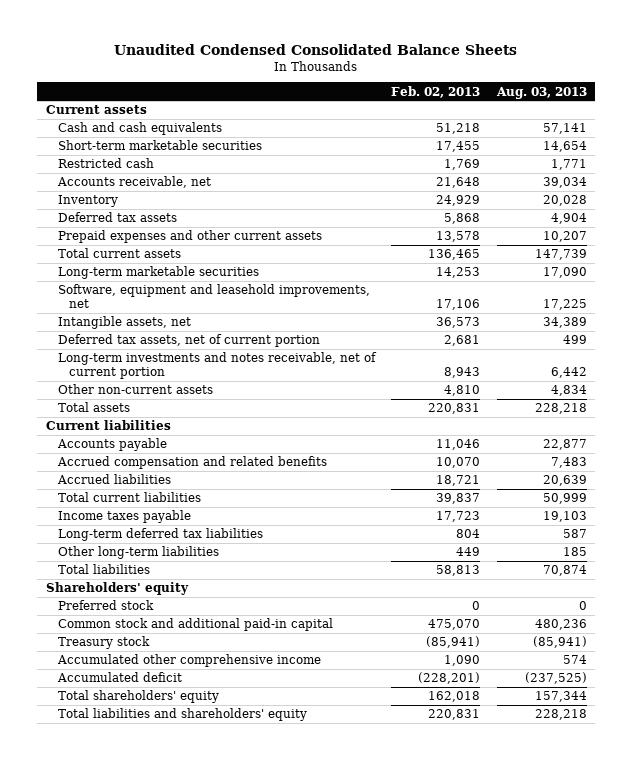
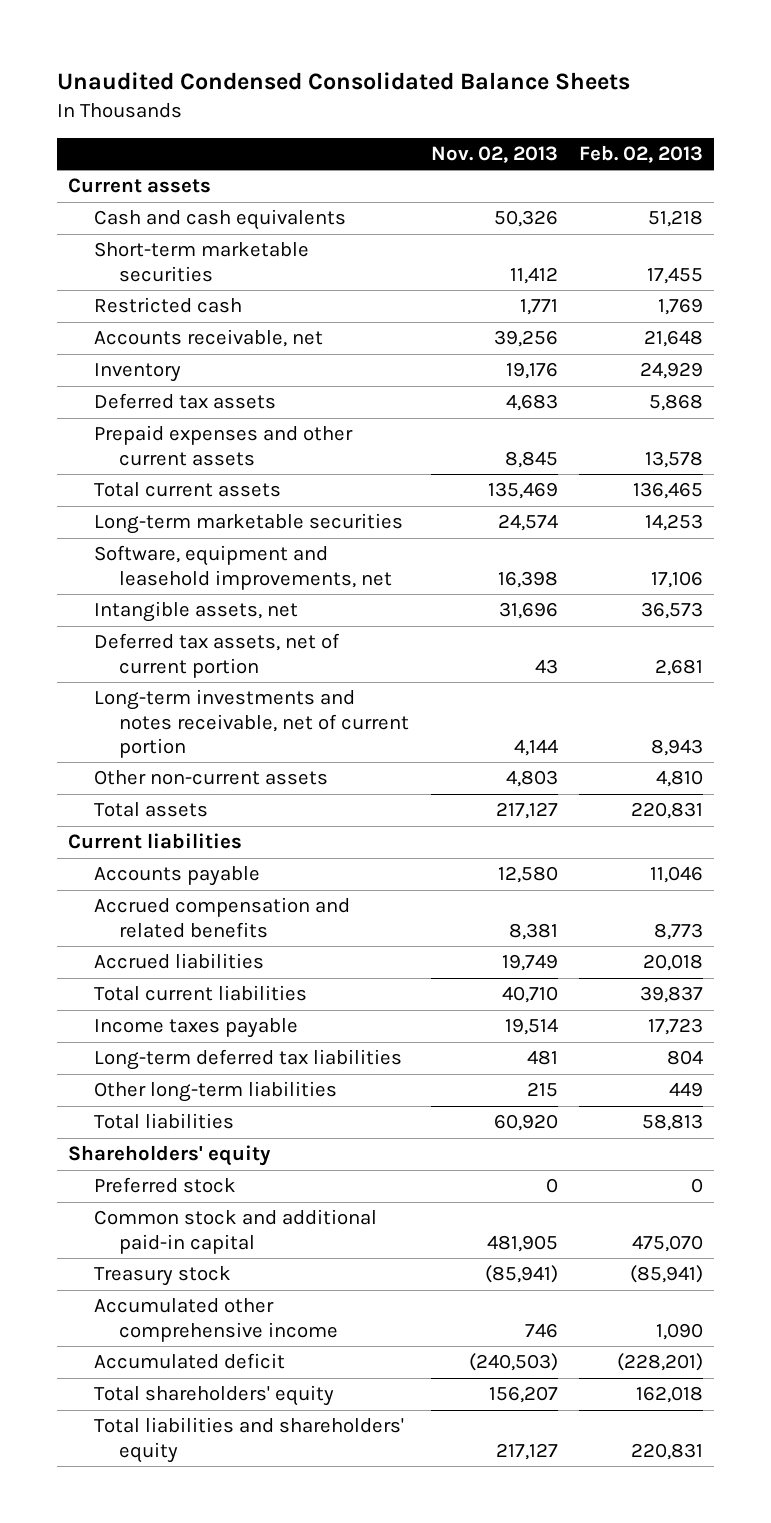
- | Feb. 02, 2013 | Aug. 03, 2013
+ | Nov. 02, 2013 | Feb. 02, 2013
- Accrued compensation and related benefits | 10,070 | 7,483
- Accrued liabilities | 18,721 | 20,639
+ Accrued compensation and related benefits | 8,381 | 8,773
+ Accrued liabilities | 19,749 | 20,018

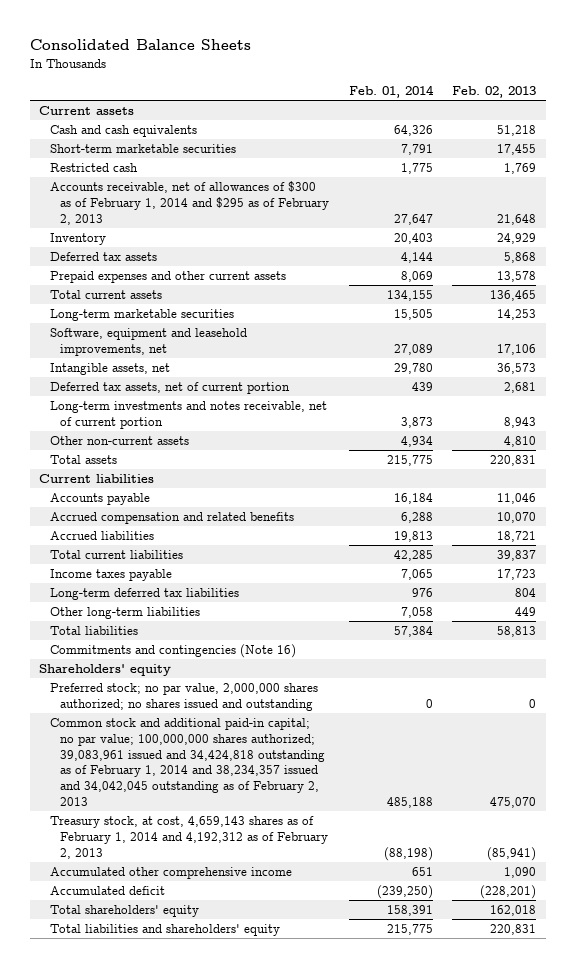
- Unaudited Condensed Consolidated Balance Sheets
+ Consolidated Balance Sheets
- | Nov. 02, 2013 | Feb. 02, 2013
+ | Feb. 01, 2014 | Feb. 02, 2013
- Accounts receivable, net | 39,256 | 21,648
+ Accounts receivable, net of allowances of $300 as of February 1, 2014 and $295 as of February 2, 2013 | 27,647 | 21,648
- Accrued compensation and related benefits | 8,381 | 8,773
- Accrued liabilities | 19,749 | 20,018
+ Accrued compensation and related benefits | 6,288 | 10,070
+ Accrued liabilities | 19,813 | 18,721
+ Commitments and contingencies (Note 16)
- Preferred stock | 0 | 0
- Common stock and additional paid-in capital | 481,905 | 475,070
- Treasury stock | (85,941) | (85,941)
+ Preferred stock; no par value, 2,000,000 shares authorized; no shares issued and outstanding | 0 | 0
+ Common stock and additional paid-in capital; no par value; 100,000,000 shares authorized; 39,083,961 issued and 34,424,818 outstanding as of February 1, 2014 and 38,234,357 issued and 34,042,045 outstanding as of February 2, 2013 | 485,188 | 475,070
+ Treasury stock, at cost, 4,659,143 shares as of February 1, 2014 and 4,192,312 as of February 2, 2013 | (88,198) | (85,941)

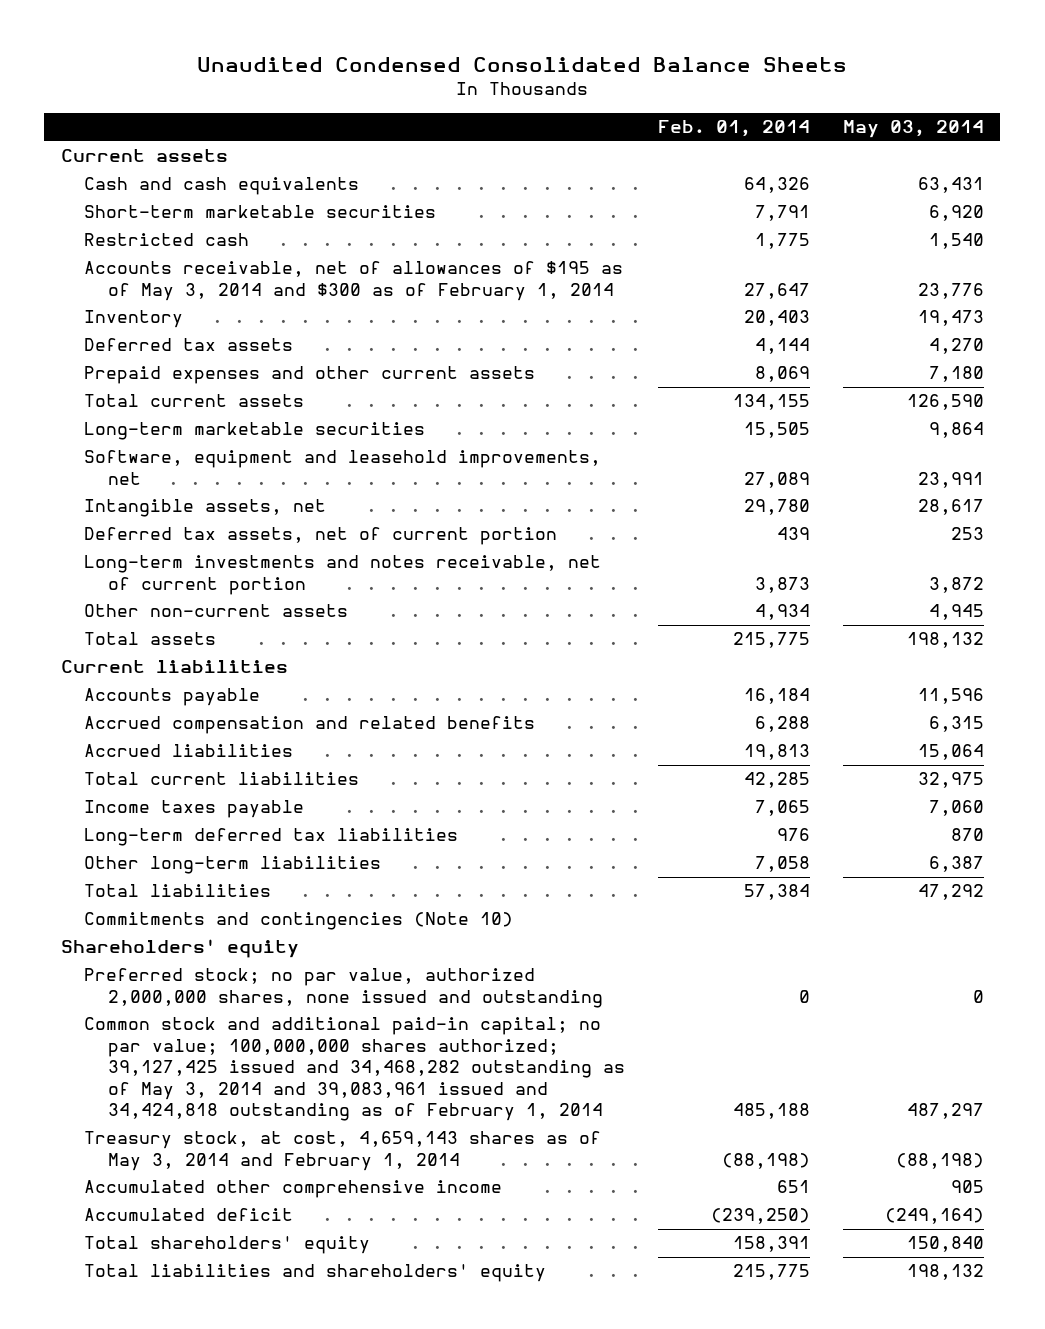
- Consolidated Balance Sheets
+ Unaudited Condensed Consolidated Balance Sheets
- | Feb. 01, 2014 | Feb. 02, 2013
+ | Feb. 01, 2014 | May 03, 2014
- Accounts receivable, net of allowances of $300 as of February 1, 2014 and $295 as of February 2, 2013 | 27,647 | 21,648
+ Accounts receivable, net of allowances of $195 as of May 3, 2014 and $300 as of February 1, 2014 | 27,647 | 23,776
- Commitments and contingencies (Note 16)
+ Commitments and contingencies (Note 10)
- Preferred stock; no par value, 2,000,000 shares authorized; no shares issued and outstanding | 0 | 0
- Common stock and additional paid-in capital; no par value; 100,000,000 shares authorized; 39,083,961 issued and 34,424,818 outstanding as of February 1, 2014 and 38,234,357 issued and 34,042,045 outstanding as of February 2, 2013 | 485,188 | 475,070
- Treasury stock, at cost, 4,659,143 shares as of February 1, 2014 and 4,192,312 as of February 2, 2013 | (88,198) | (85,941)
+ Preferred stock; no par value, authorized 2,000,000 shares, none issued and outstanding | 0 | 0
+ Common stock and additional paid-in capital; no par value; 100,000,000 shares authorized; 39,127,425 issued and 34,468,282 outstanding as of May 3, 2014 and 39,083,961 issued and 34,424,818 outstanding as of February 1, 2014 | 485,188 | 487,297
+ Treasury stock, at cost, 4,659,143 shares as of May 3, 2014 and February 1, 2014 | (88,198) | (88,198)

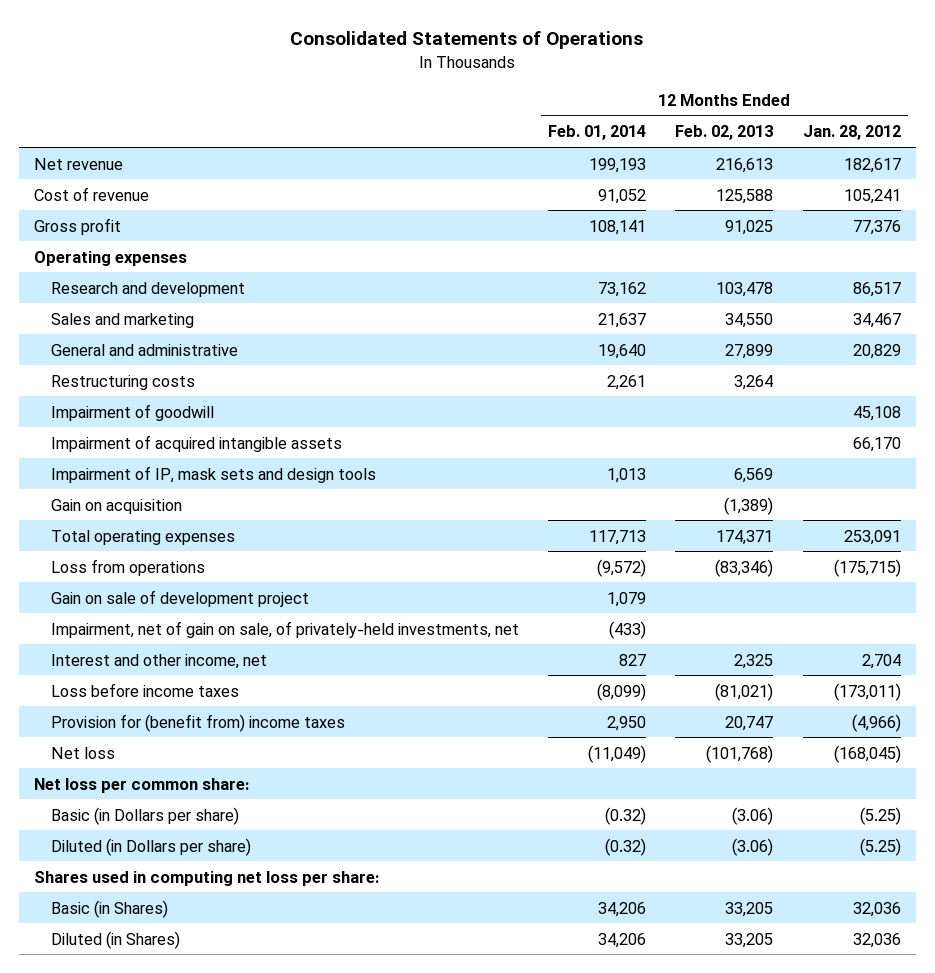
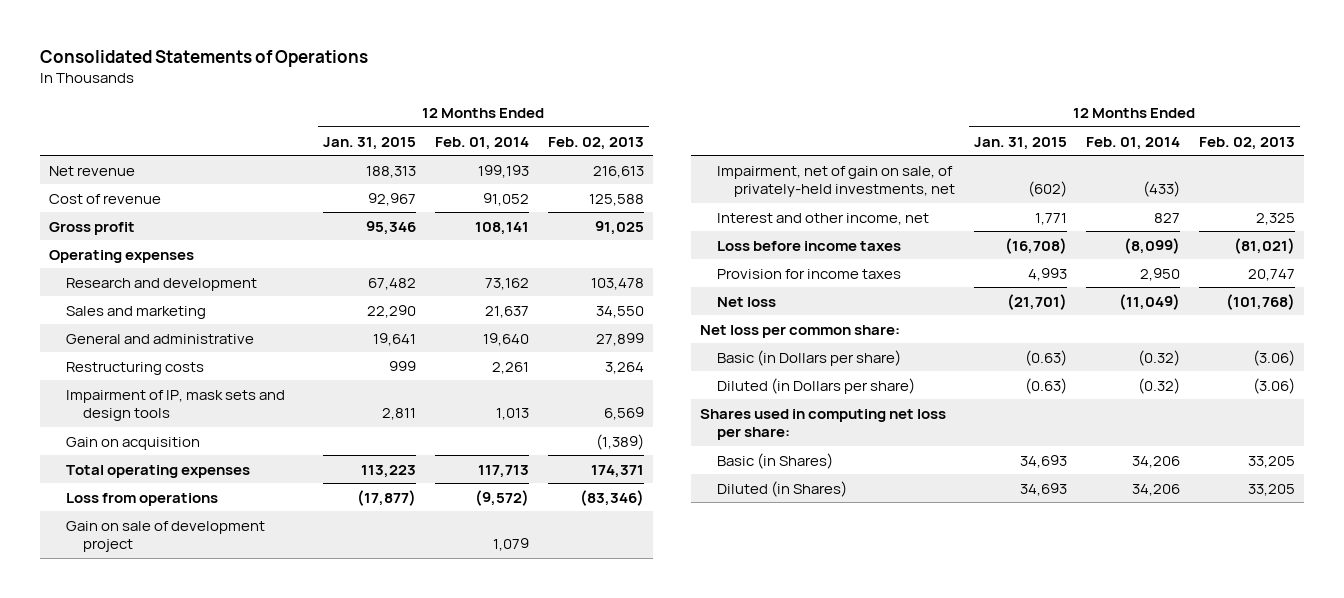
- | 12 Months Ended Feb. 01, 2014 | 12 Months Ended Feb. 02, 2013 | 12 Months Ended Jan. 28, 2012
+ | 12 Months Ended Jan. 31, 2015 | 12 Months Ended Feb. 01, 2014 | 12 Months Ended Feb. 02, 2013
- Impairment of goodwill | | | 45,108
- Impairment of acquired intangible assets | | | 66,170
- Provision for (benefit from) income taxes | 2,950 | 20,747 | (4,966)
+ Provision for income taxes | 4,993 | 2,950 | 20,747

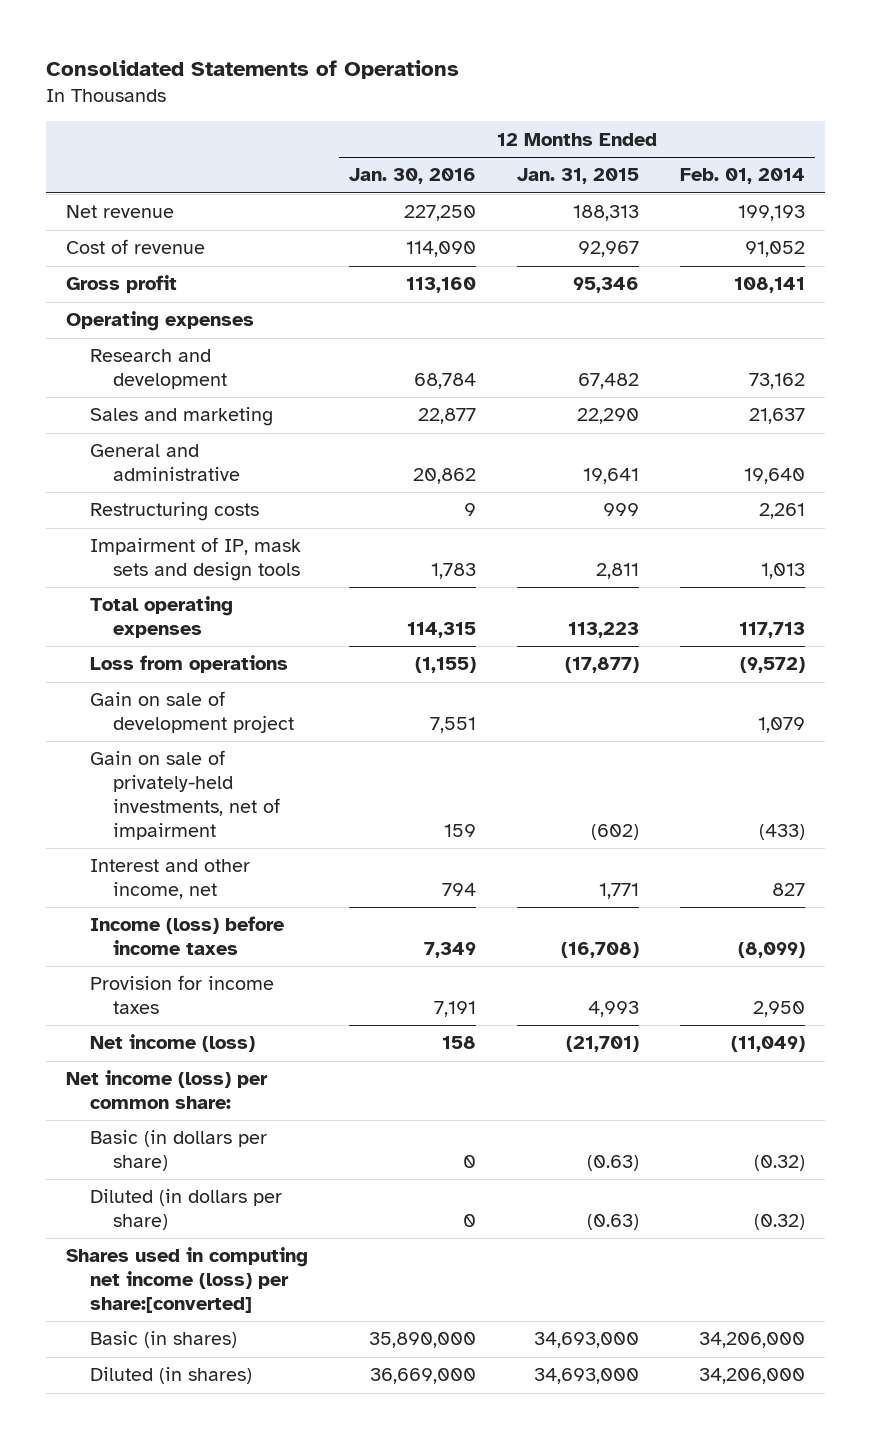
- | 12 Months Ended Jan. 31, 2015 | 12 Months Ended Feb. 01, 2014 | 12 Months Ended Feb. 02, 2013
+ | 12 Months Ended Jan. 30, 2016 | 12 Months Ended Jan. 31, 2015 | 12 Months Ended Feb. 01, 2014
- Gain on acquisition | | | (1,389)
- Impairment, net of gain on sale, of privately-held investments, net | (602) | (433) |
+ Gain on sale of privately-held investments, net of impairment | 159 | (602) | (433)
- Loss before income taxes | (16,708) | (8,099) | (81,021)
+ Income (loss) before income taxes | 7,349 | (16,708) | (8,099)
- Net loss | (21,701) | (11,049) | (101,768)
- Net loss per common share:
- Basic (in Dollars per share) | (0.63) | (0.32) | (3.06)
- Diluted (in Dollars per share) | (0.63) | (0.32) | (3.06)
- Shares used in computing net loss per share:
- Basic (in Shares) | 34,693 | 34,206 | 33,205
- Diluted (in Shares) | 34,693 | 34,206 | 33,205
+ Net income (loss) | 158 | (21,701) | (11,049)
+ Net income (loss) per common share:
+ Basic (in dollars per share) | 0 | (0.63) | (0.32)
+ Diluted (in dollars per share) | 0 | (0.63) | (0.32)
+ Shares used in computing net income (loss) per share:[converted]
+ Basic (in shares) | 35,890,000 | 34,693,000 | 34,206,000
+ Diluted (in shares) | 36,669,000 | 34,693,000 | 34,206,000

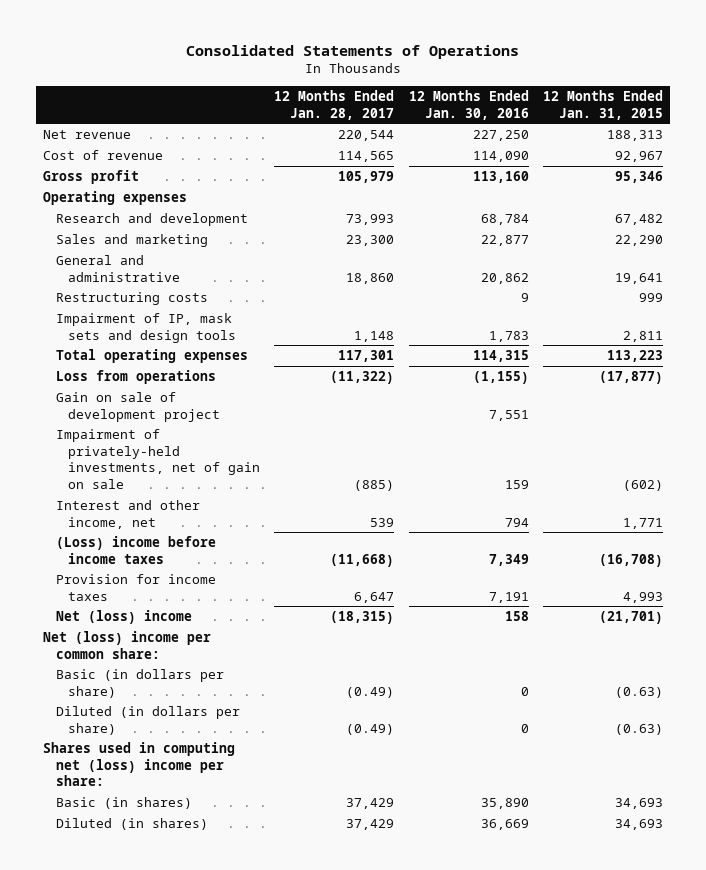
- | 12 Months Ended Jan. 30, 2016 | 12 Months Ended Jan. 31, 2015 | 12 Months Ended Feb. 01, 2014
+ | 12 Months Ended Jan. 28, 2017 | 12 Months Ended Jan. 30, 2016 | 12 Months Ended Jan. 31, 2015
- Gain on sale of privately-held investments, net of impairment | 159 | (602) | (433)
+ Impairment of privately-held investments, net of gain on sale | (885) | 159 | (602)
- Income (loss) before income taxes | 7,349 | (16,708) | (8,099)
+ (Loss) income before income taxes | (11,668) | 7,349 | (16,708)
- Net income (loss) | 158 | (21,701) | (11,049)
- Net income (loss) per common share:
+ Net (loss) income | (18,315) | 158 | (21,701)
+ Net (loss) income per common share:
- Shares used in computing net income (loss) per share:[converted]
- Basic (in shares) | 35,890,000 | 34,693,000 | 34,206,000
- Diluted (in shares) | 36,669,000 | 34,693,000 | 34,206,000
+ Shares used in computing net (loss) income per share:
+ Basic (in shares) | 37,429 | 35,890 | 34,693
+ Diluted (in shares) | 37,429 | 36,669 | 34,693

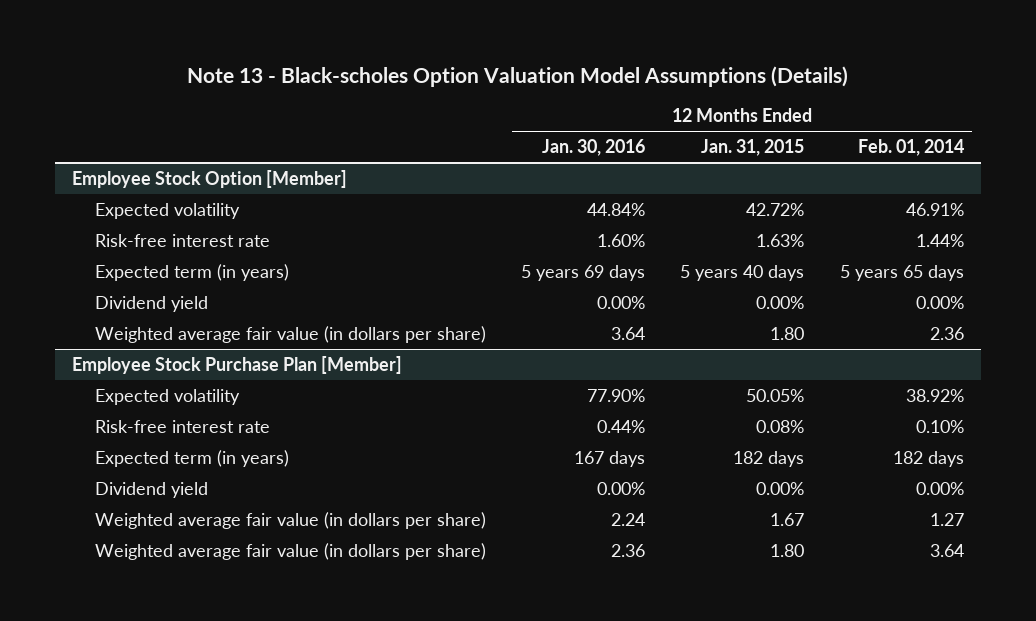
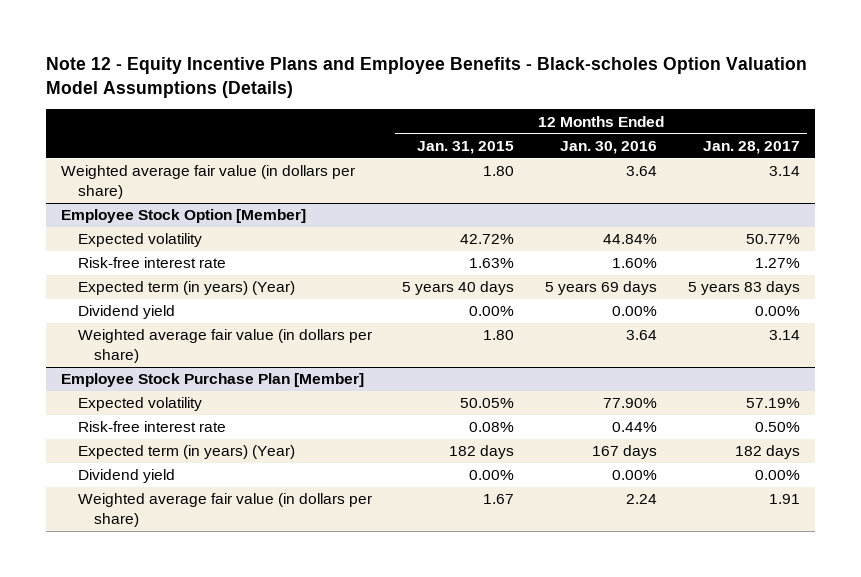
- Note 13 - Black-scholes Option Valuation Model Assumptions (Details)
+ Note 12 - Equity Incentive Plans and Employee Benefits - Black-scholes Option Valuation Model Assumptions (Details)
- | 12 Months Ended Jan. 30, 2016 | 12 Months Ended Jan. 31, 2015 | 12 Months Ended Feb. 01, 2014
+ | 12 Months Ended Jan. 31, 2015 | 12 Months Ended Jan. 30, 2016 | 12 Months Ended Jan. 28, 2017
+ Weighted average fair value (in dollars per share) | 1.80 | 3.64 | 3.14
@ Employee Stock Option [Member]
- Expected term (in years) | 5 years 69 days | 5 years 40 days | 5 years 65 days
+ Expected term (in years) (Year) | 5 years 40 days | 5 years 69 days | 5 years 83 days
@ Employee Stock Purchase Plan [Member]
- Expected term (in years) | 167 days | 182 days | 182 days
+ Expected term (in years) (Year) | 182 days | 167 days | 182 days
- Weighted average fair value (in dollars per share) | 2.36 | 1.80 | 3.64

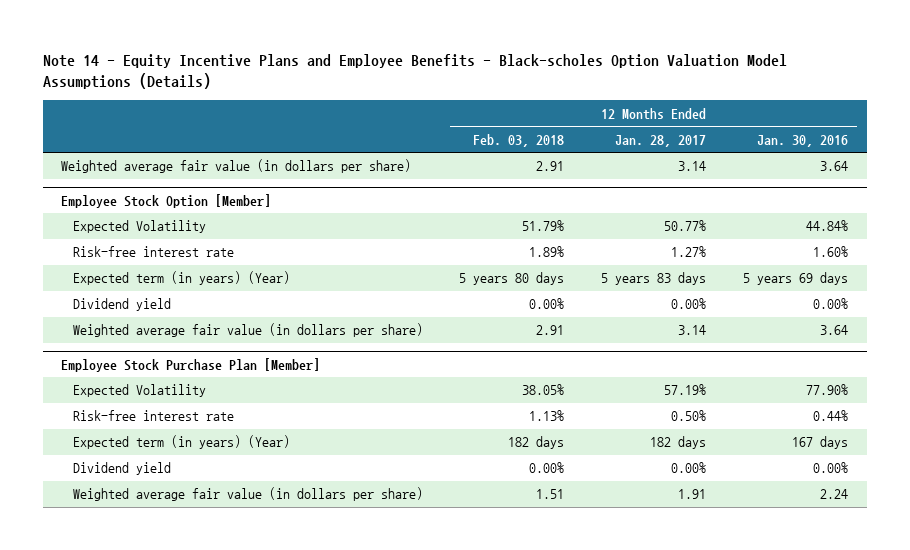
- Note 12 - Equity Incentive Plans and Employee Benefits - Black-scholes Option Valuation Model Assumptions (Details)
+ Note 14 - Equity Incentive Plans and Employee Benefits - Black-scholes Option Valuation Model Assumptions (Details)
- | 12 Months Ended Jan. 31, 2015 | 12 Months Ended Jan. 30, 2016 | 12 Months Ended Jan. 28, 2017
+ | 12 Months Ended Feb. 03, 2018 | 12 Months Ended Jan. 28, 2017 | 12 Months Ended Jan. 30, 2016
@ Employee Stock Option [Member]
- Expected volatility | 42.72% | 44.84% | 50.77%
+ Expected Volatility | 51.79% | 50.77% | 44.84%
@ Employee Stock Purchase Plan [Member]
- Expected volatility | 50.05% | 77.90% | 57.19%
+ Expected Volatility | 38.05% | 57.19% | 77.90%

